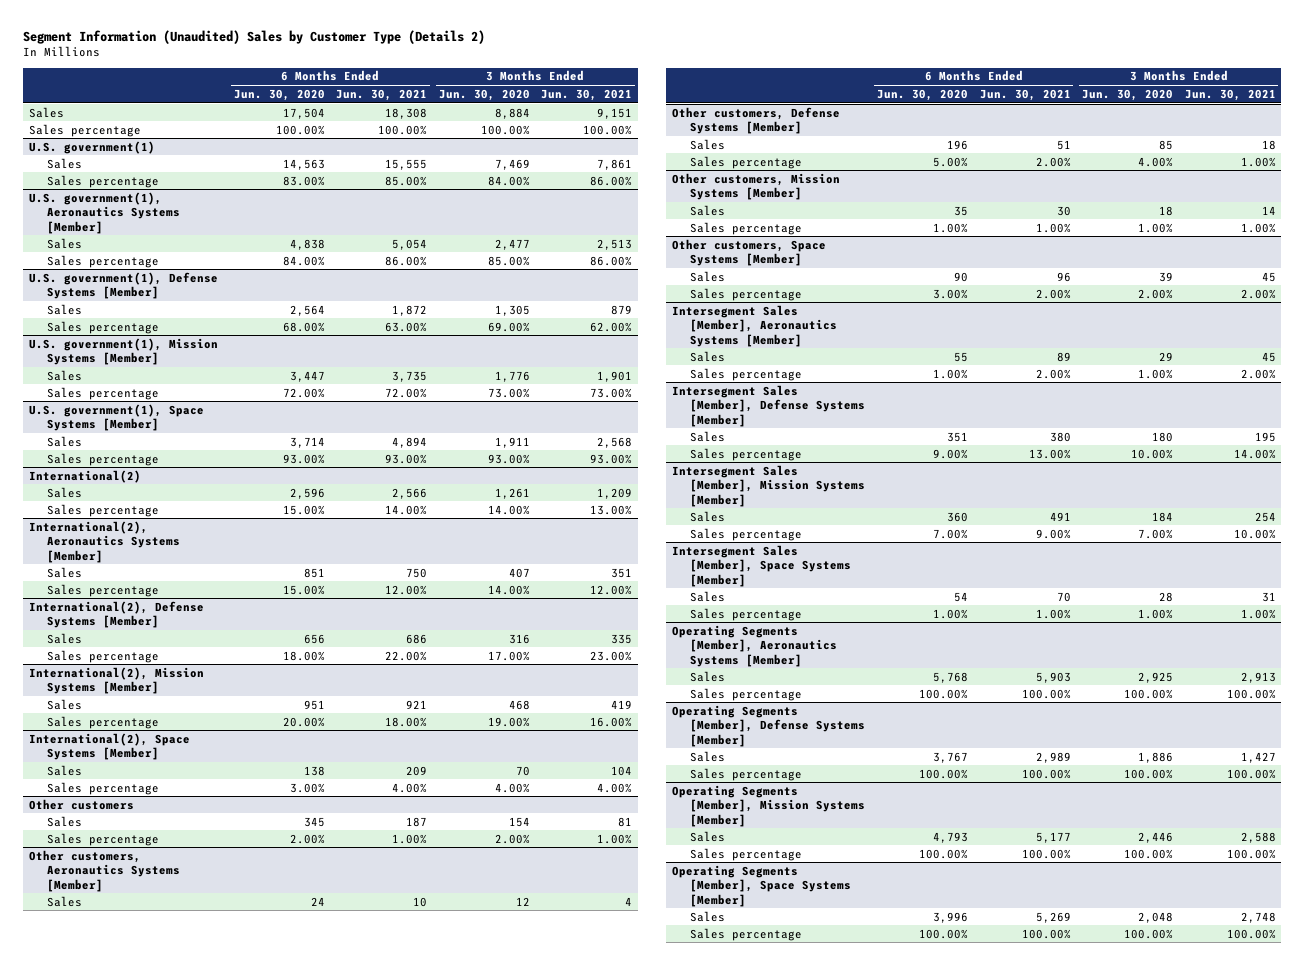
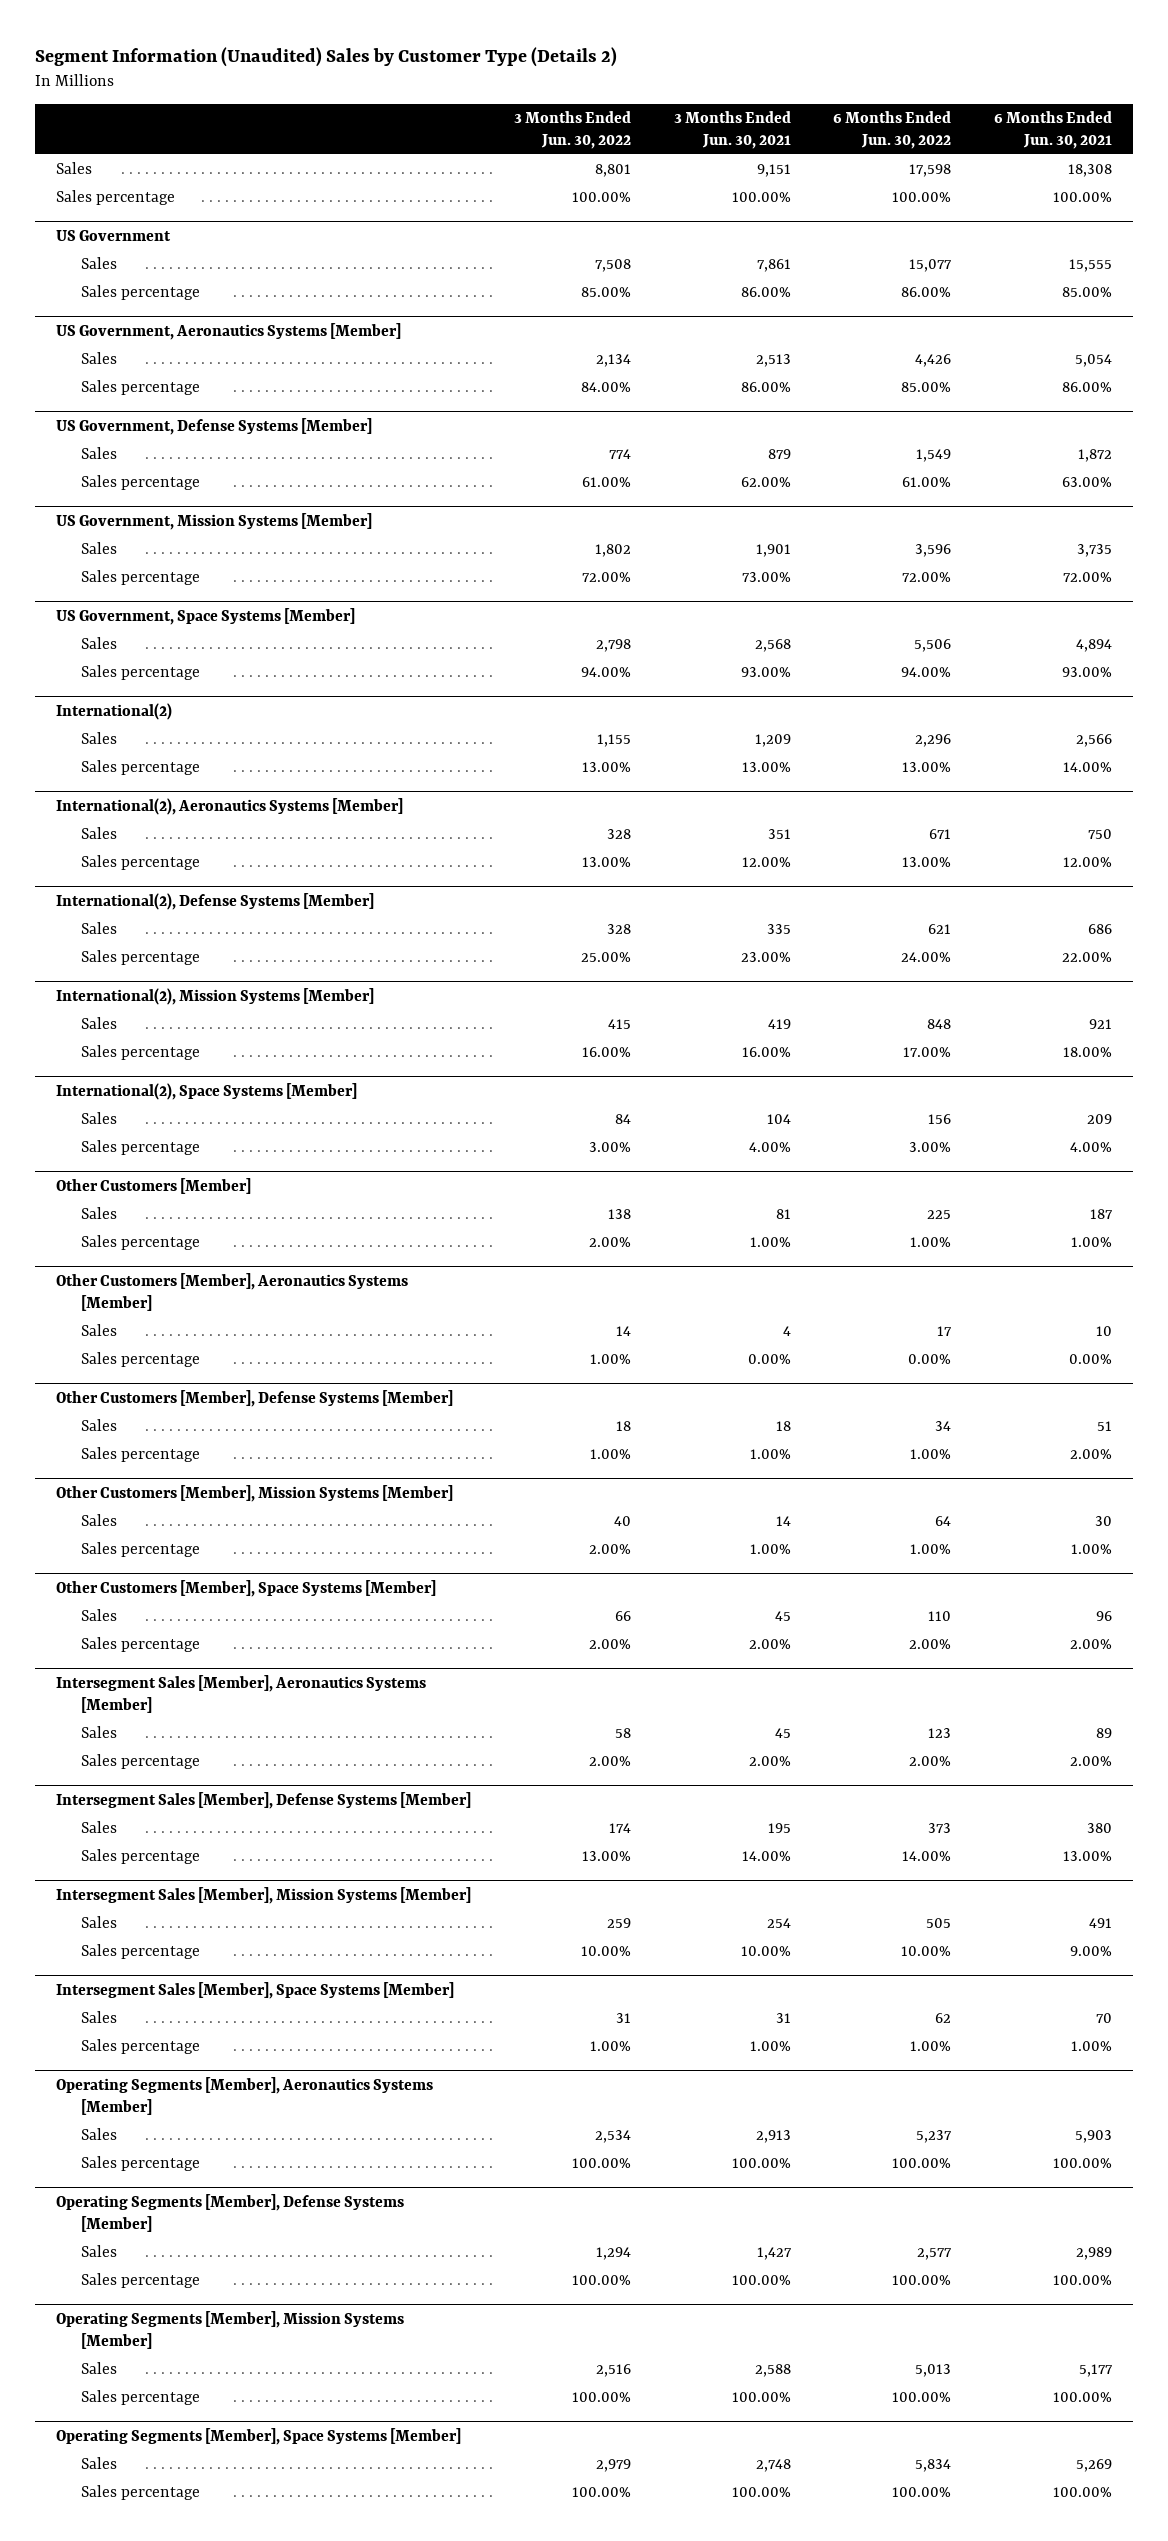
- | 6 Months Ended Jun. 30, 2020 | 6 Months Ended Jun. 30, 2021 | 3 Months Ended Jun. 30, 2020 | 3 Months Ended Jun. 30, 2021
+ | 3 Months Ended Jun. 30, 2022 | 3 Months Ended Jun. 30, 2021 | 6 Months Ended Jun. 30, 2022 | 6 Months Ended Jun. 30, 2021
- U.S. government(1)
+ US Government
- U.S. government(1), Aeronautics Systems [Member]
+ US Government, Aeronautics Systems [Member]
- U.S. government(1), Defense Systems [Member]
+ US Government, Defense Systems [Member]
- U.S. government(1), Mission Systems [Member]
+ US Government, Mission Systems [Member]
- U.S. government(1), Space Systems [Member]
+ US Government, Space Systems [Member]
- Other customers
+ Other Customers [Member]
- Other customers, Aeronautics Systems [Member]
+ Other Customers [Member], Aeronautics Systems [Member]
- Other customers, Defense Systems [Member]
+ Sales percentage | 1.00% | 0.00% | 0.00% | 0.00%
+ Other Customers [Member], Defense Systems [Member]
- Other customers, Mission Systems [Member]
+ Other Customers [Member], Mission Systems [Member]
- Other customers, Space Systems [Member]
+ Other Customers [Member], Space Systems [Member]

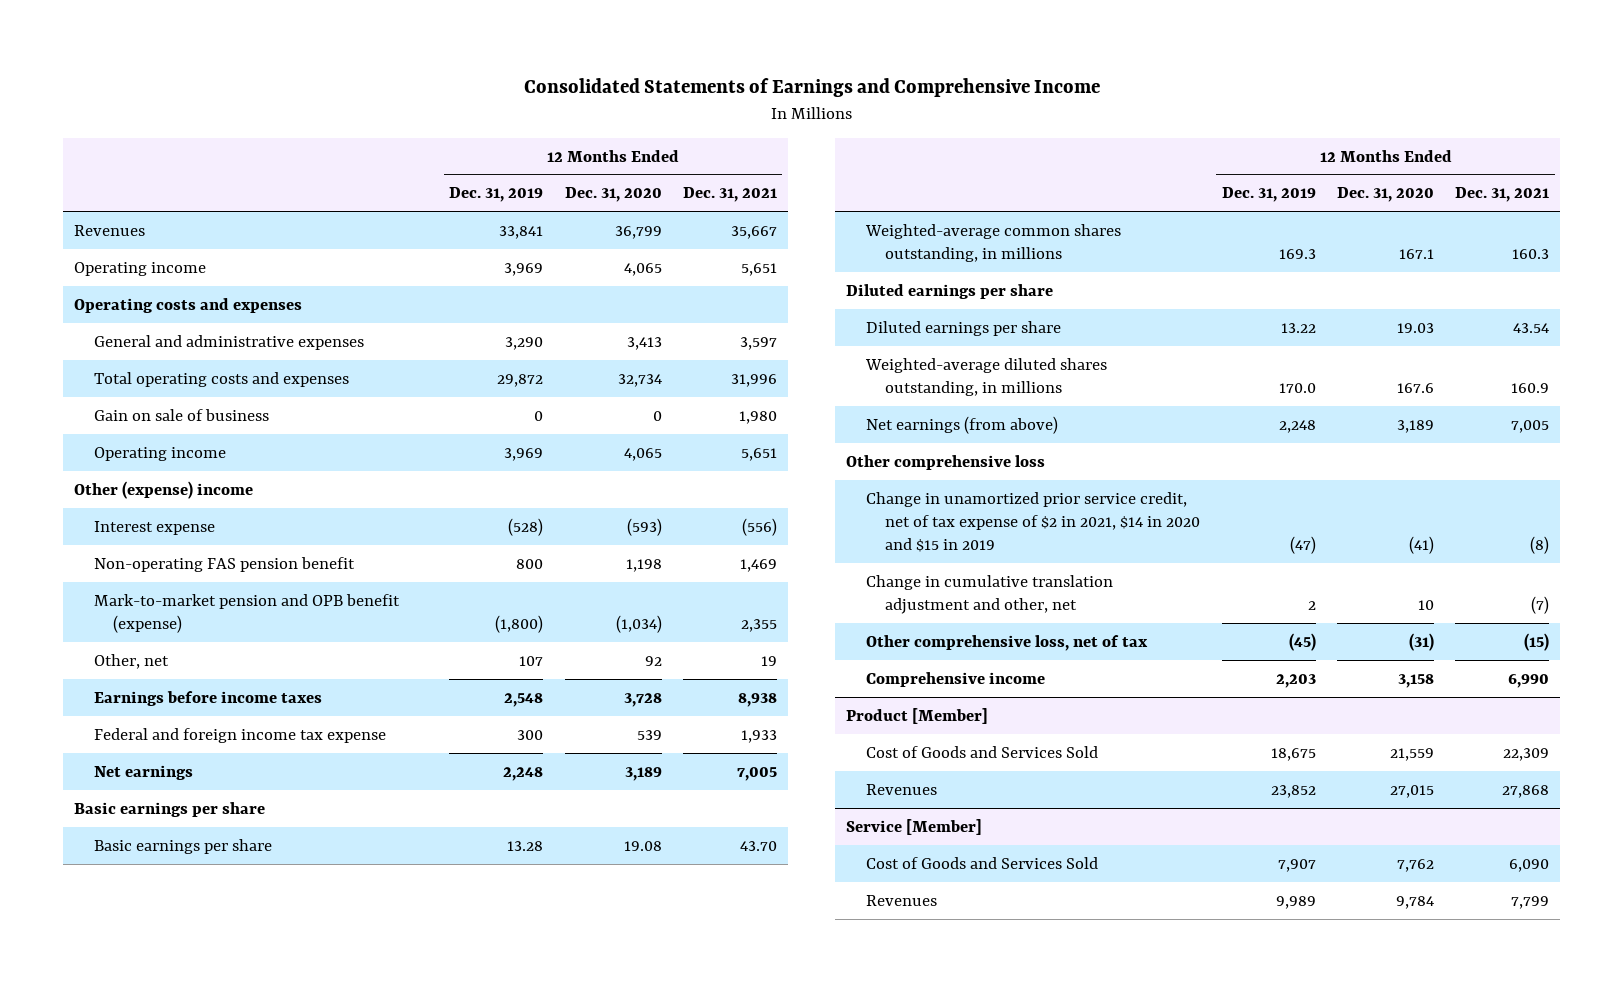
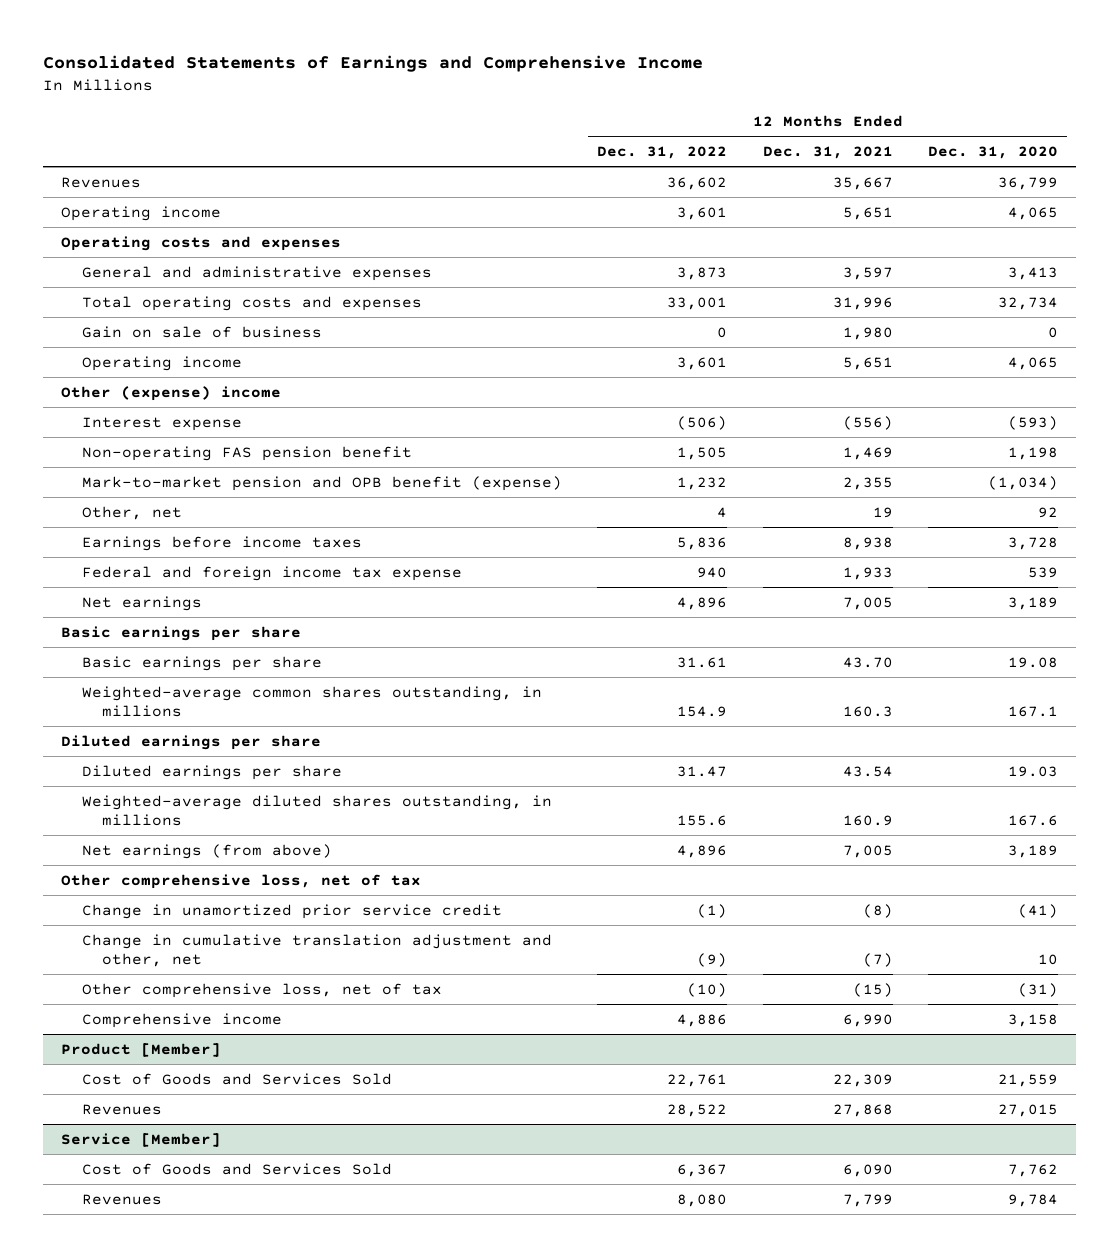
- | 12 Months Ended Dec. 31, 2019 | 12 Months Ended Dec. 31, 2020 | 12 Months Ended Dec. 31, 2021
+ | 12 Months Ended Dec. 31, 2022 | 12 Months Ended Dec. 31, 2021 | 12 Months Ended Dec. 31, 2020
- Other comprehensive loss
- Change in unamortized prior service credit, net of tax expense of $2 in 2021, $14 in 2020 and $15 in 2019 | (47) | (41) | (8)
+ Other comprehensive loss, net of tax
+ Change in unamortized prior service credit | (1) | (8) | (41)

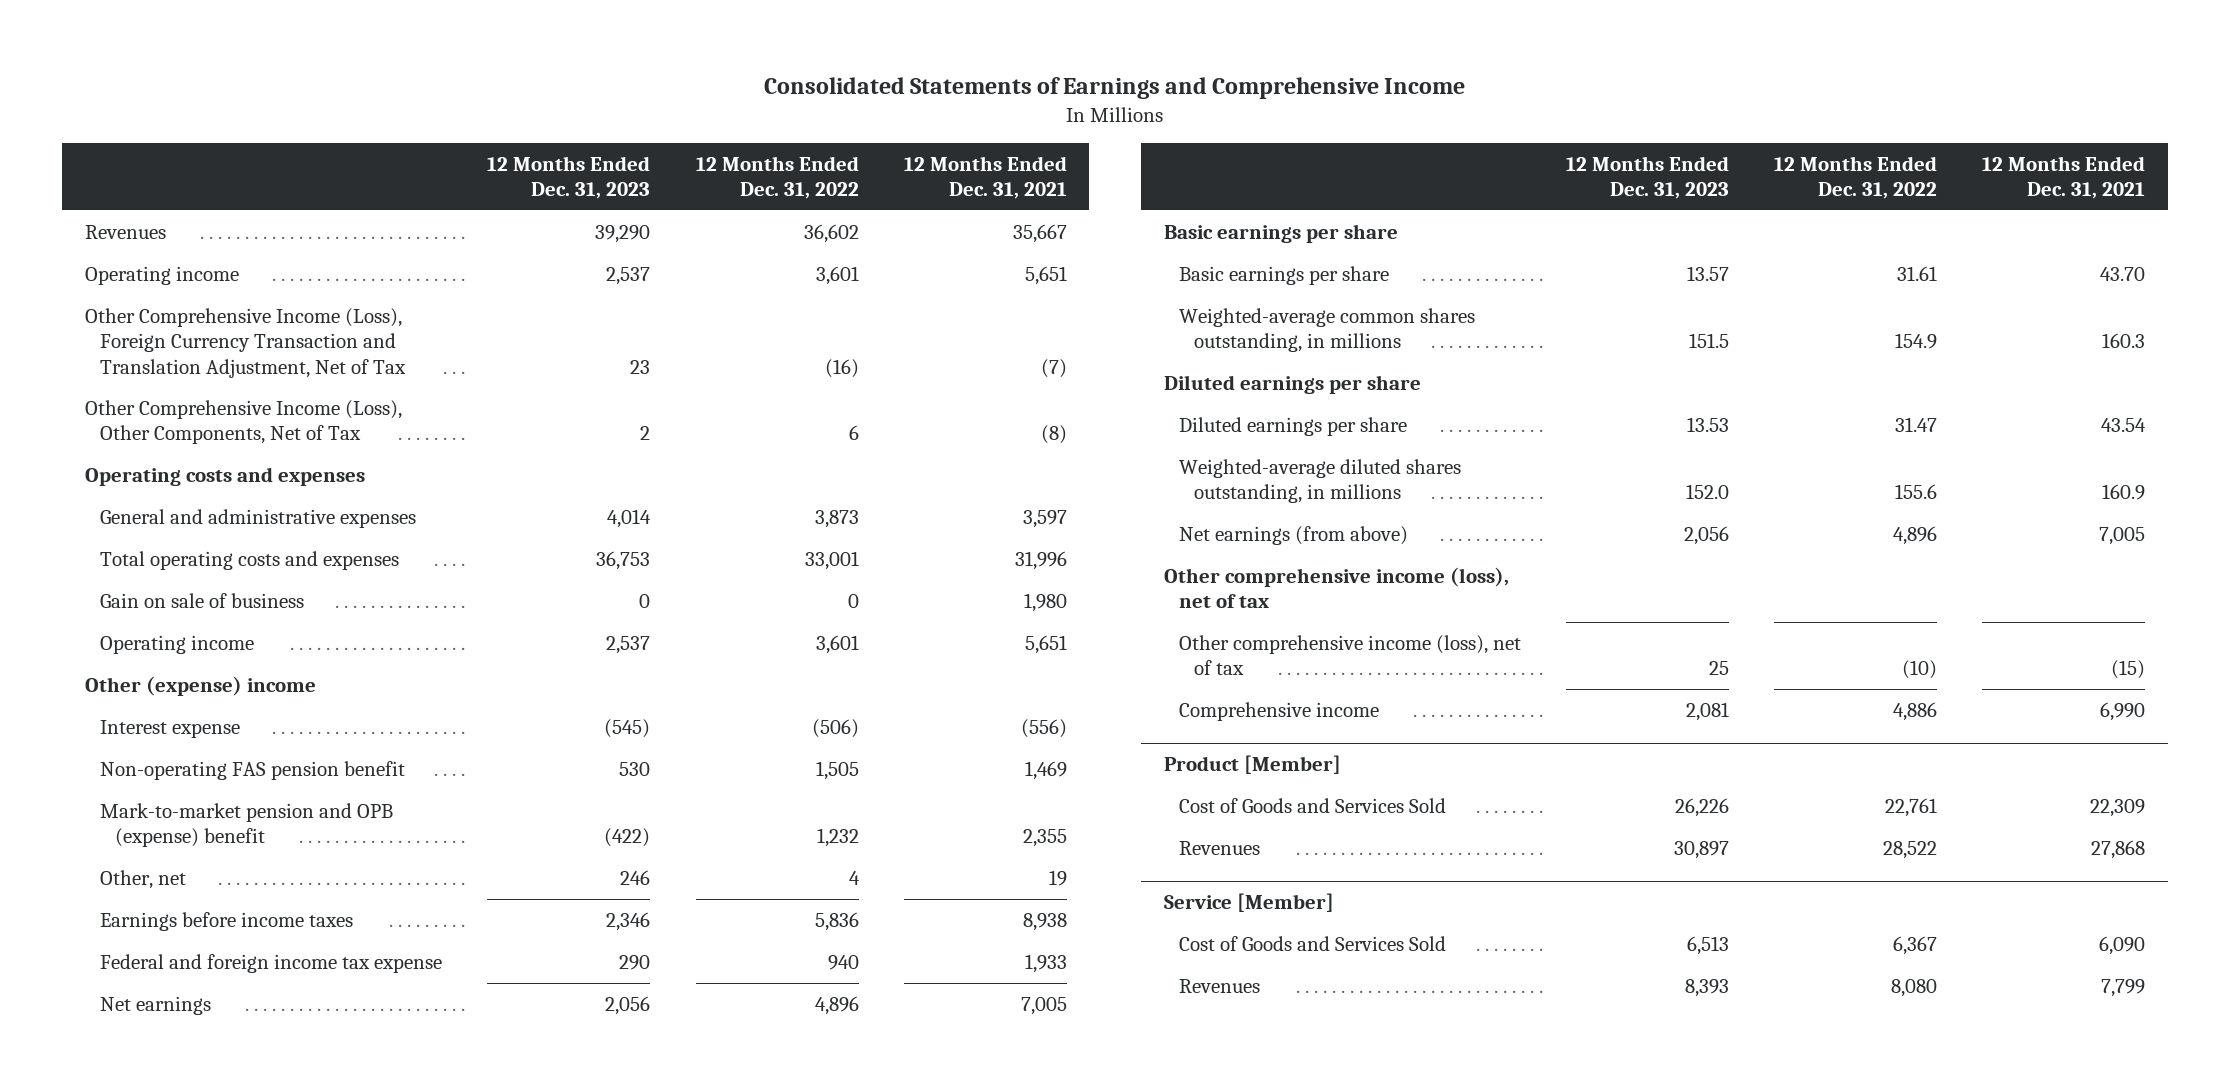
- | 12 Months Ended Dec. 31, 2022 | 12 Months Ended Dec. 31, 2021 | 12 Months Ended Dec. 31, 2020
+ | 12 Months Ended Dec. 31, 2023 | 12 Months Ended Dec. 31, 2022 | 12 Months Ended Dec. 31, 2021
+ Other Comprehensive Income (Loss), Foreign Currency Transaction and Translation Adjustment, Net of Tax | 23 | (16) | (7)
+ Other Comprehensive Income (Loss), Other Components, Net of Tax | 2 | 6 | (8)
- Mark-to-market pension and OPB benefit (expense) | 1,232 | 2,355 | (1,034)
+ Mark-to-market pension and OPB (expense) benefit | (422) | 1,232 | 2,355
- Other comprehensive loss, net of tax
- Change in unamortized prior service credit | (1) | (8) | (41)
- Change in cumulative translation adjustment and other, net | (9) | (7) | 10
- Other comprehensive loss, net of tax | (10) | (15) | (31)
+ Other comprehensive income (loss), net of tax
+ Other comprehensive income (loss), net of tax | 25 | (10) | (15)

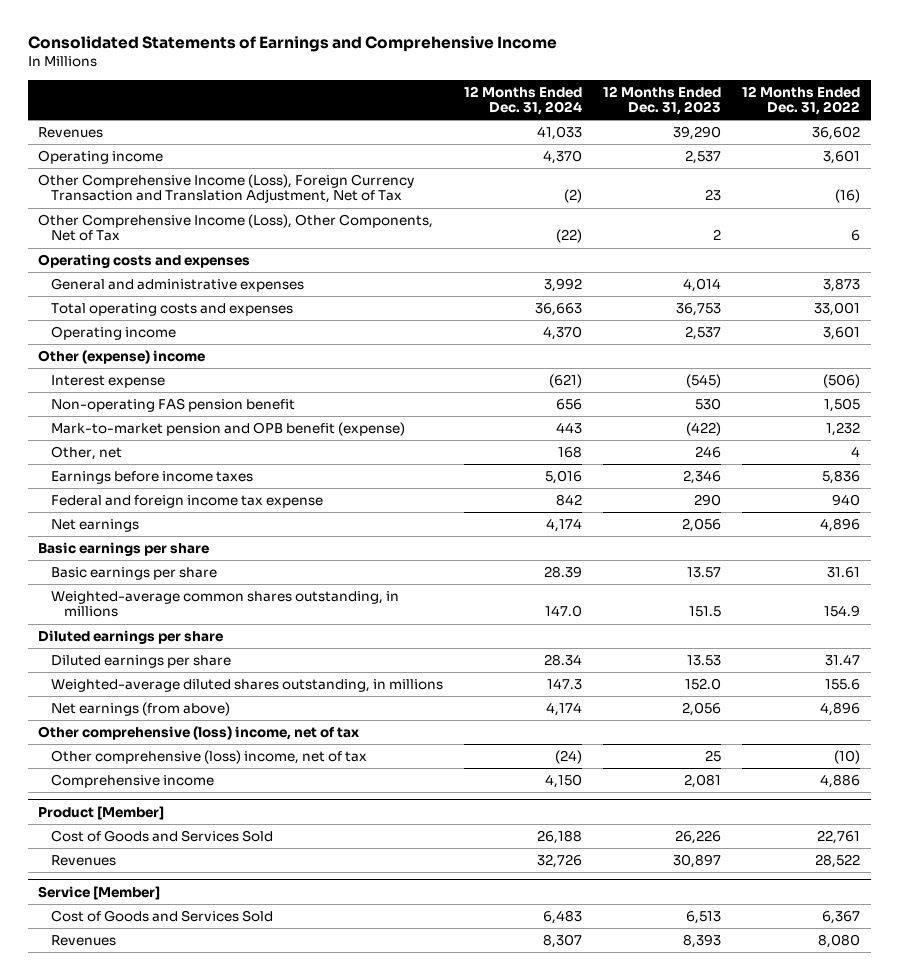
- | 12 Months Ended Dec. 31, 2023 | 12 Months Ended Dec. 31, 2022 | 12 Months Ended Dec. 31, 2021
+ | 12 Months Ended Dec. 31, 2024 | 12 Months Ended Dec. 31, 2023 | 12 Months Ended Dec. 31, 2022
- Gain on sale of business | 0 | 0 | 1,980
- Mark-to-market pension and OPB (expense) benefit | (422) | 1,232 | 2,355
+ Mark-to-market pension and OPB benefit (expense) | 443 | (422) | 1,232
- Other comprehensive income (loss), net of tax
- Other comprehensive income (loss), net of tax | 25 | (10) | (15)
+ Other comprehensive (loss) income, net of tax
+ Other comprehensive (loss) income, net of tax | (24) | 25 | (10)

